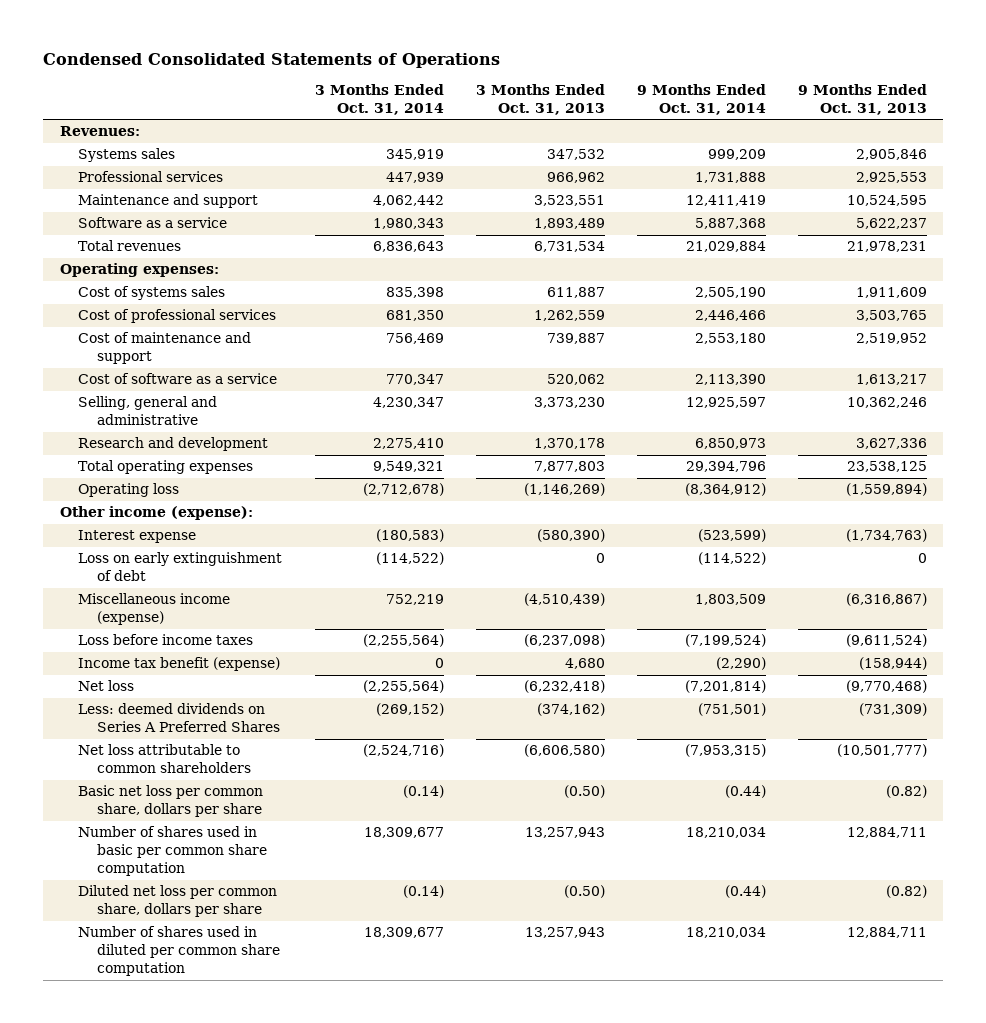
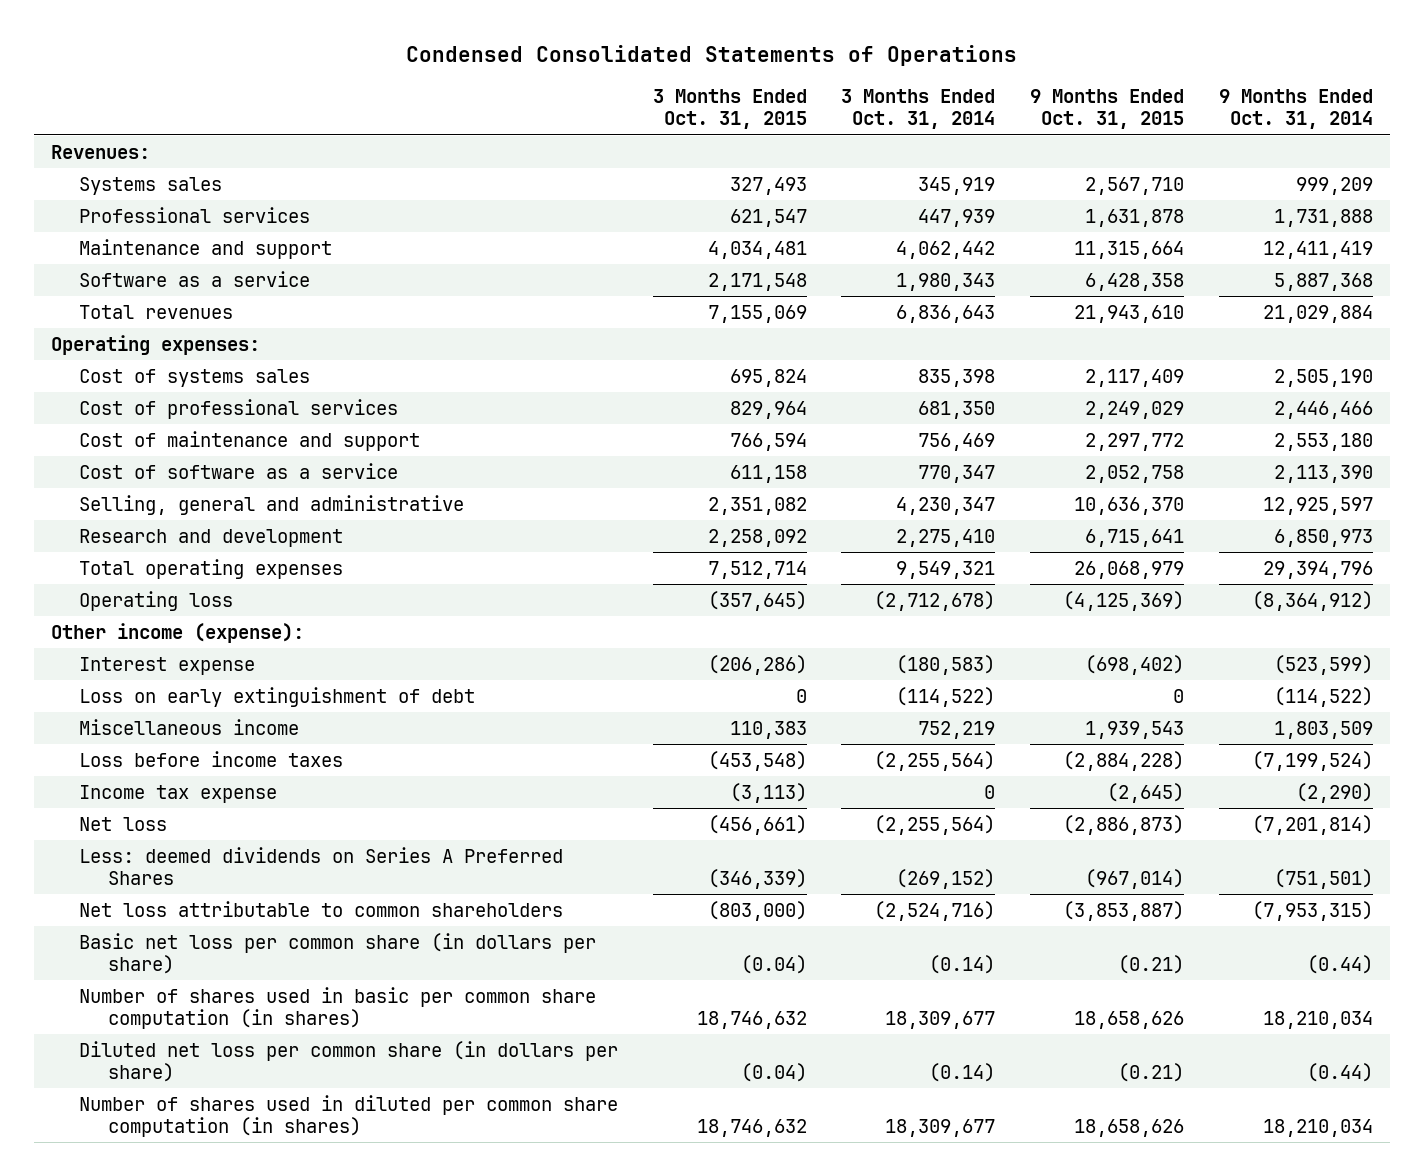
- | 3 Months Ended Oct. 31, 2014 | 3 Months Ended Oct. 31, 2013 | 9 Months Ended Oct. 31, 2014 | 9 Months Ended Oct. 31, 2013
+ | 3 Months Ended Oct. 31, 2015 | 3 Months Ended Oct. 31, 2014 | 9 Months Ended Oct. 31, 2015 | 9 Months Ended Oct. 31, 2014
- Miscellaneous income (expense) | 752,219 | (4,510,439) | 1,803,509 | (6,316,867)
+ Miscellaneous income | 110,383 | 752,219 | 1,939,543 | 1,803,509
- Income tax benefit (expense) | 0 | 4,680 | (2,290) | (158,944)
+ Income tax expense | (3,113) | 0 | (2,645) | (2,290)
- Basic net loss per common share, dollars per share | (0.14) | (0.50) | (0.44) | (0.82)
- Number of shares used in basic per common share computation | 18,309,677 | 13,257,943 | 18,210,034 | 12,884,711
- Diluted net loss per common share, dollars per share | (0.14) | (0.50) | (0.44) | (0.82)
- Number of shares used in diluted per common share computation | 18,309,677 | 13,257,943 | 18,210,034 | 12,884,711
+ Basic net loss per common share (in dollars per share) | (0.04) | (0.14) | (0.21) | (0.44)
+ Number of shares used in basic per common share computation (in shares) | 18,746,632 | 18,309,677 | 18,658,626 | 18,210,034
+ Diluted net loss per common share (in dollars per share) | (0.04) | (0.14) | (0.21) | (0.44)
+ Number of shares used in diluted per common share computation (in shares) | 18,746,632 | 18,309,677 | 18,658,626 | 18,210,034

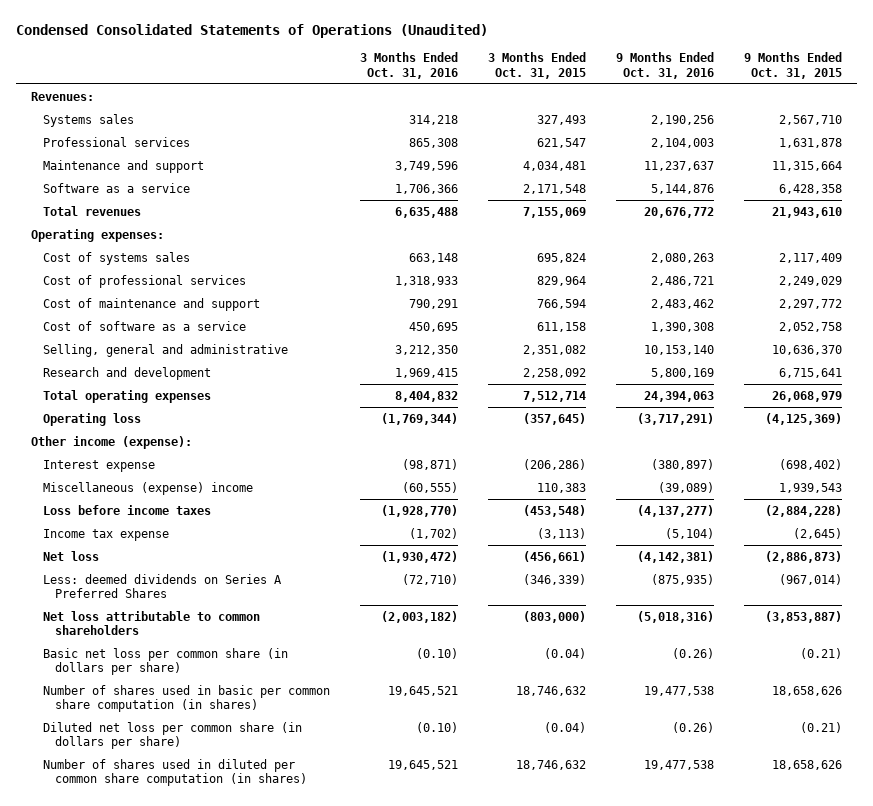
- Condensed Consolidated Statements of Operations
+ Condensed Consolidated Statements of Operations (Unaudited)
- | 3 Months Ended Oct. 31, 2015 | 3 Months Ended Oct. 31, 2014 | 9 Months Ended Oct. 31, 2015 | 9 Months Ended Oct. 31, 2014
+ | 3 Months Ended Oct. 31, 2016 | 3 Months Ended Oct. 31, 2015 | 9 Months Ended Oct. 31, 2016 | 9 Months Ended Oct. 31, 2015
- Loss on early extinguishment of debt | 0 | (114,522) | 0 | (114,522)
- Miscellaneous income | 110,383 | 752,219 | 1,939,543 | 1,803,509
+ Miscellaneous (expense) income | (60,555) | 110,383 | (39,089) | 1,939,543

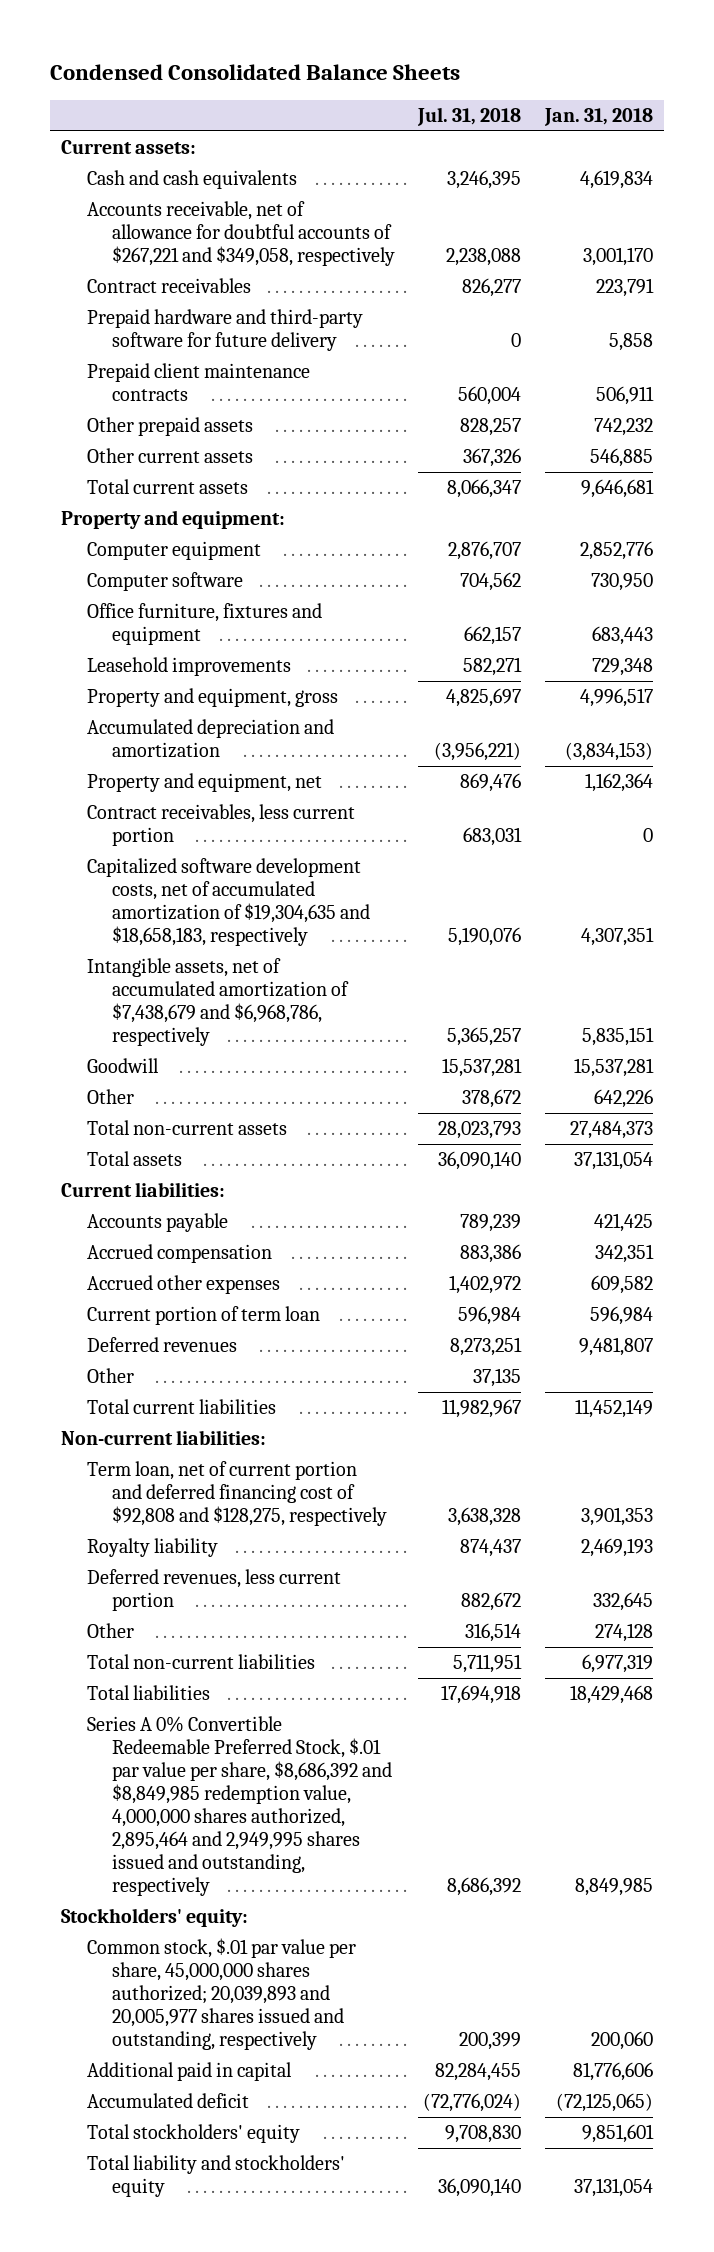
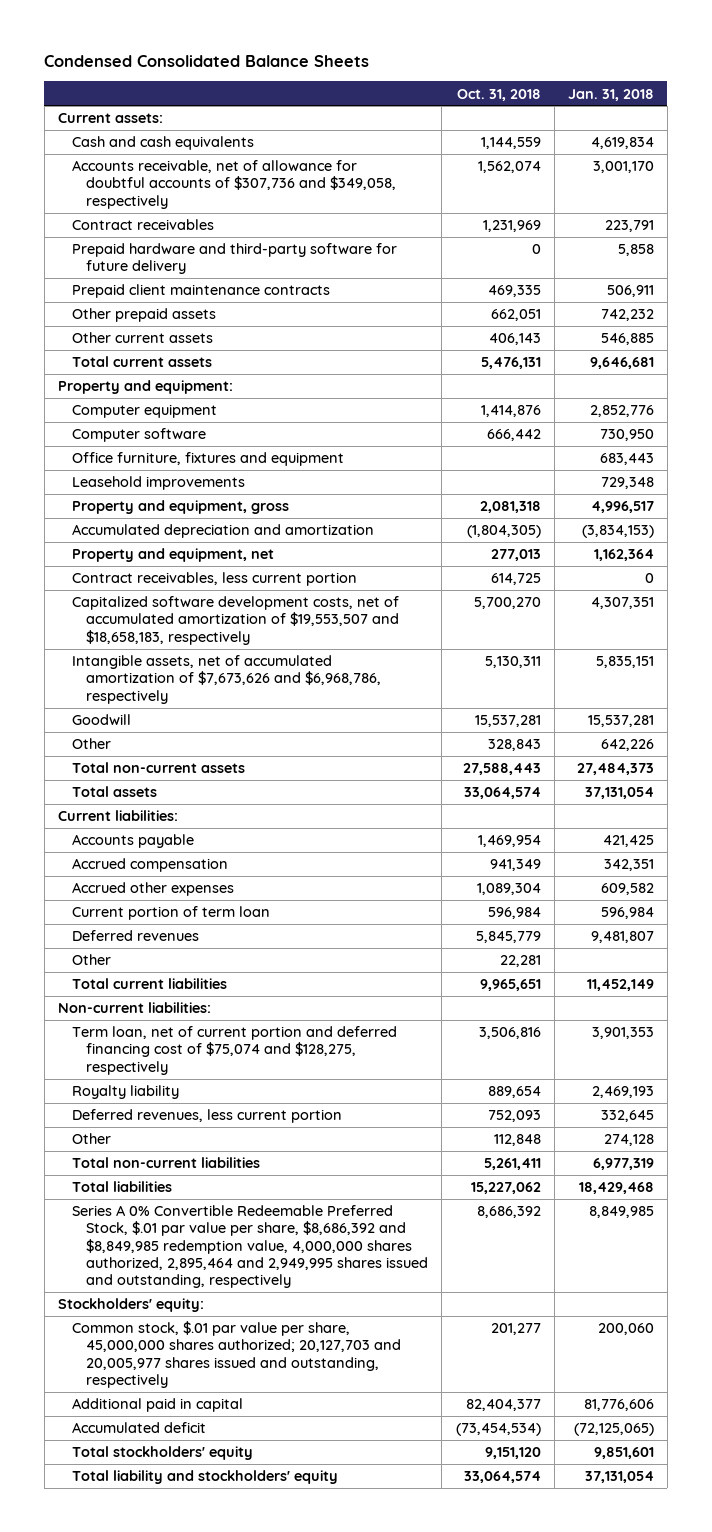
- | Jul. 31, 2018 | Jan. 31, 2018
+ | Oct. 31, 2018 | Jan. 31, 2018
- Accounts receivable, net of allowance for doubtful accounts of $267,221 and $349,058, respectively | 2,238,088 | 3,001,170
+ Accounts receivable, net of allowance for doubtful accounts of $307,736 and $349,058, respectively | 1,562,074 | 3,001,170
- Capitalized software development costs, net of accumulated amortization of $19,304,635 and $18,658,183, respectively | 5,190,076 | 4,307,351
- Intangible assets, net of accumulated amortization of $7,438,679 and $6,968,786, respectively | 5,365,257 | 5,835,151
+ Capitalized software development costs, net of accumulated amortization of $19,553,507 and $18,658,183, respectively | 5,700,270 | 4,307,351
+ Intangible assets, net of accumulated amortization of $7,673,626 and $6,968,786, respectively | 5,130,311 | 5,835,151
- Term loan, net of current portion and deferred financing cost of $92,808 and $128,275, respectively | 3,638,328 | 3,901,353
+ Term loan, net of current portion and deferred financing cost of $75,074 and $128,275, respectively | 3,506,816 | 3,901,353
- Common stock, $.01 par value per share, 45,000,000 shares authorized; 20,039,893 and 20,005,977 shares issued and outstanding, respectively | 200,399 | 200,060
+ Common stock, $.01 par value per share, 45,000,000 shares authorized; 20,127,703 and 20,005,977 shares issued and outstanding, respectively | 201,277 | 200,060

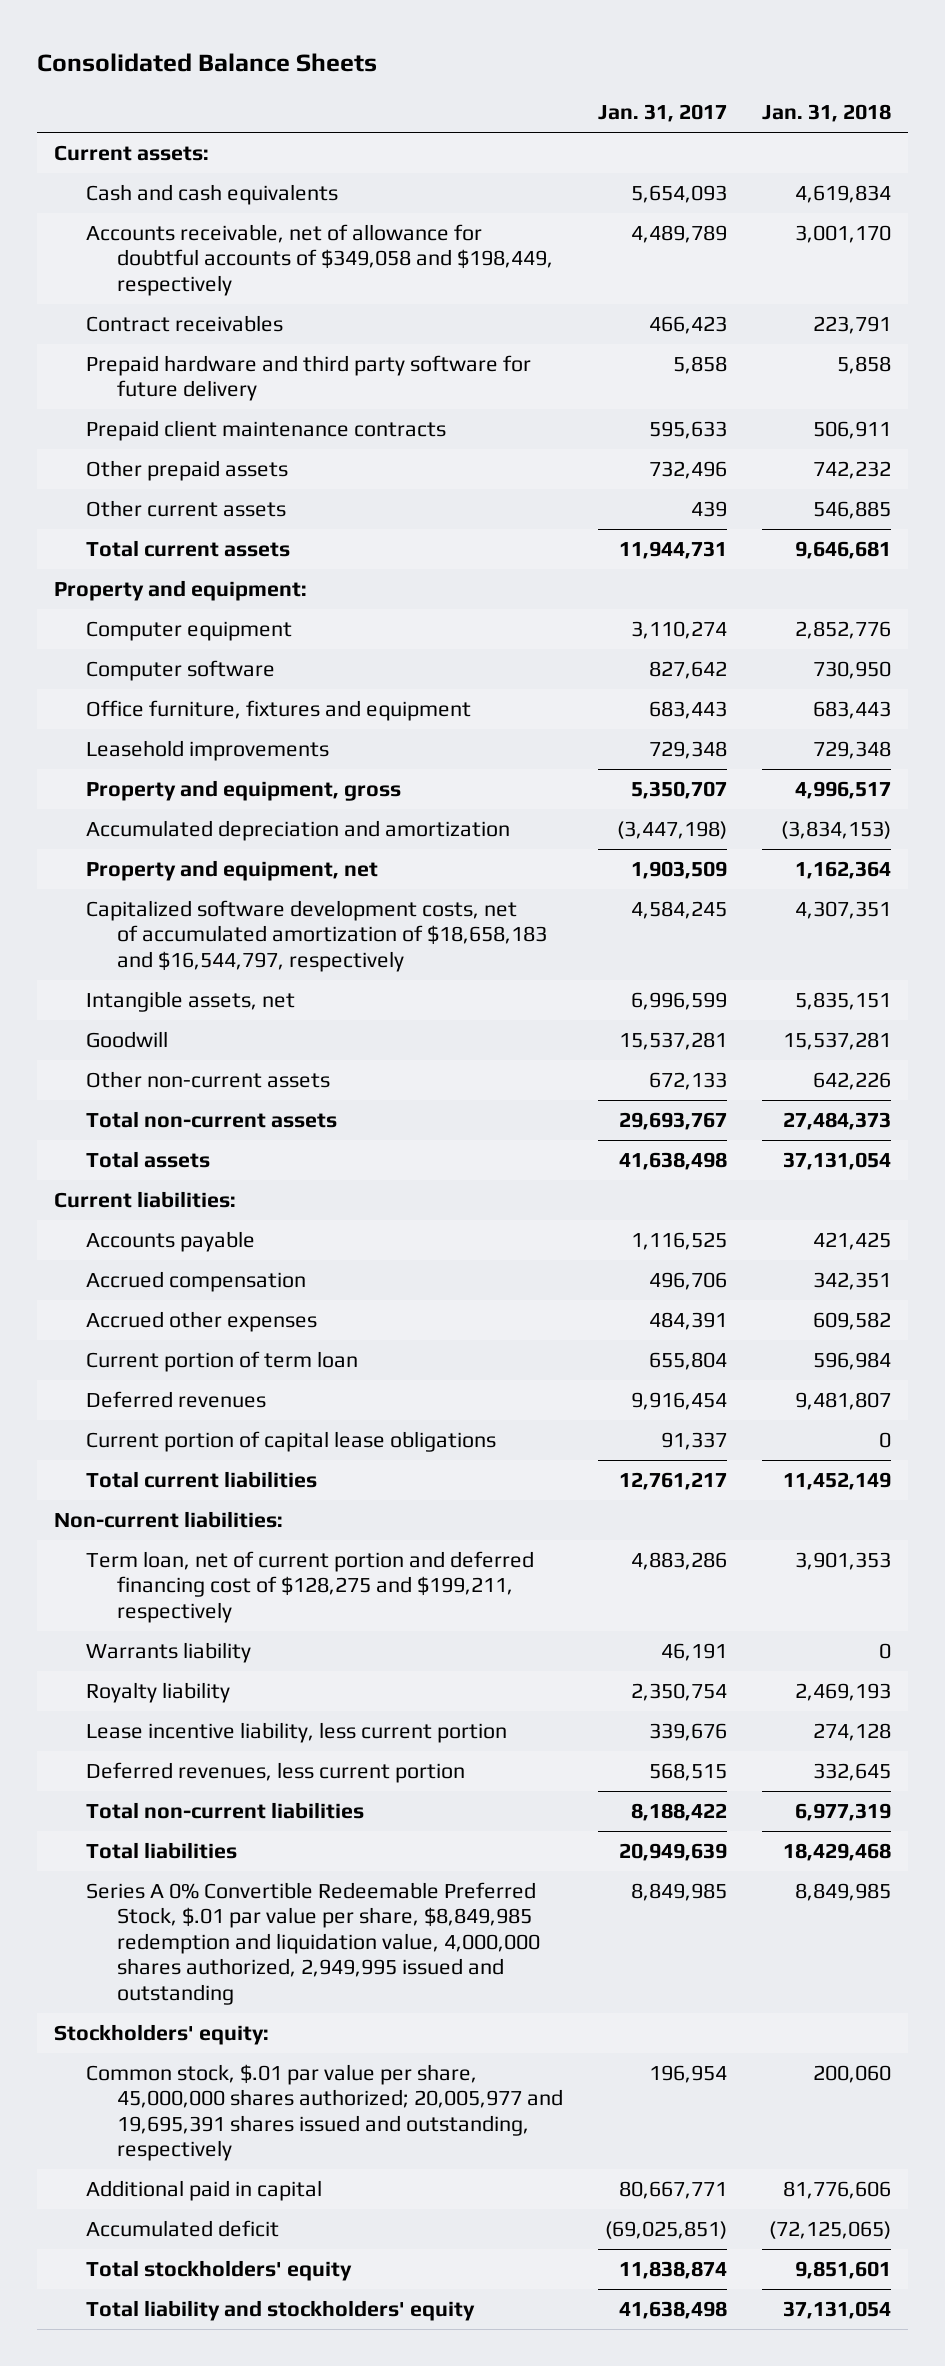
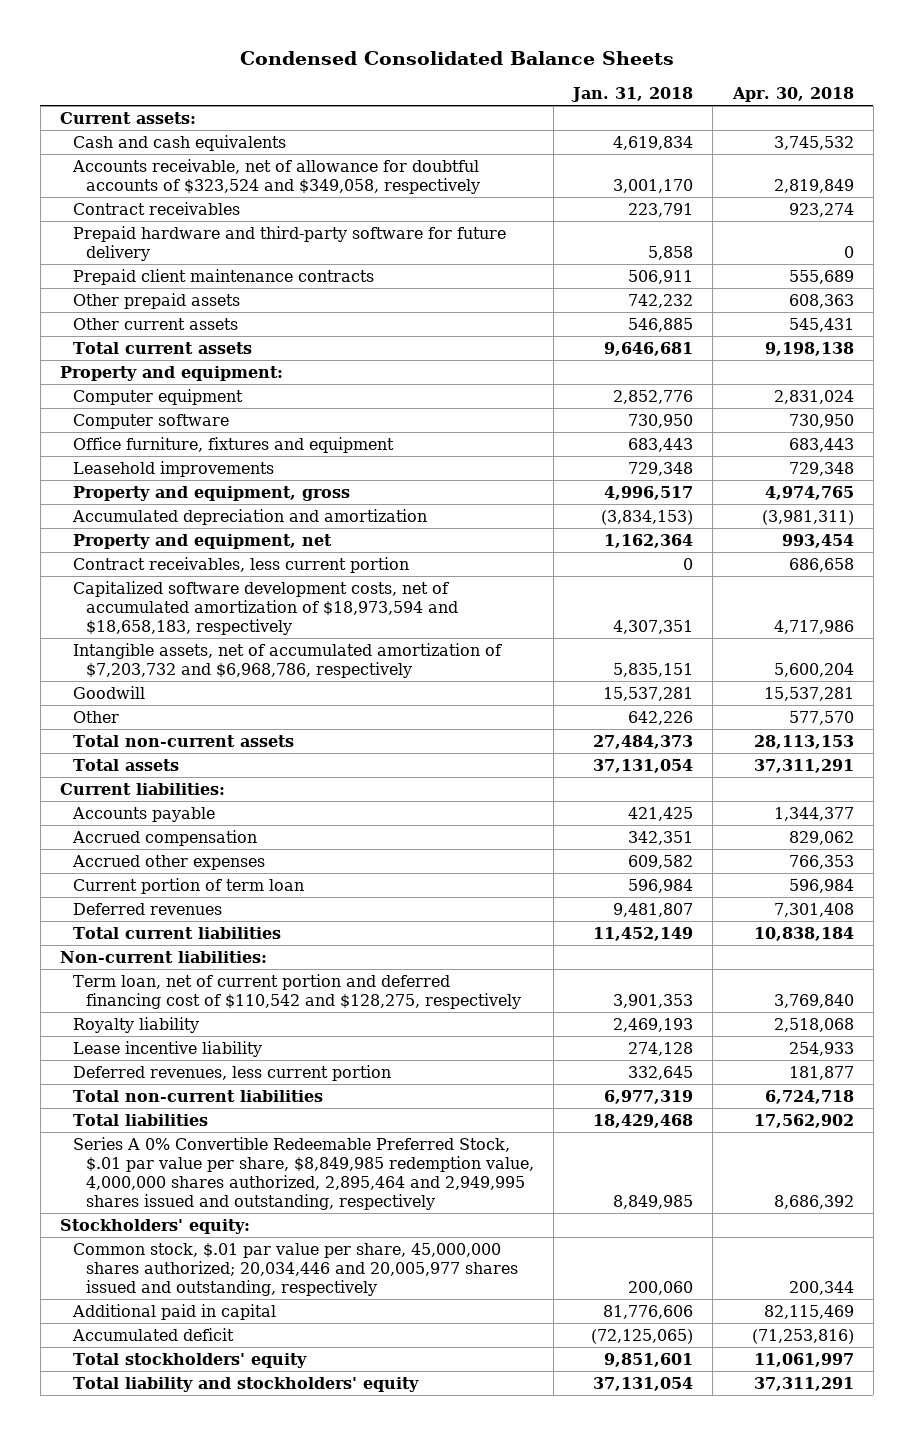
- Consolidated Balance Sheets
+ Condensed Consolidated Balance Sheets
- | Jan. 31, 2017 | Jan. 31, 2018
+ | Jan. 31, 2018 | Apr. 30, 2018
- Accounts receivable, net of allowance for doubtful accounts of $349,058 and $198,449, respectively | 4,489,789 | 3,001,170
+ Accounts receivable, net of allowance for doubtful accounts of $323,524 and $349,058, respectively | 3,001,170 | 2,819,849
- Prepaid hardware and third party software for future delivery | 5,858 | 5,858
+ Prepaid hardware and third-party software for future delivery | 5,858 | 0
- Capitalized software development costs, net of accumulated amortization of $18,658,183 and $16,544,797, respectively | 4,584,245 | 4,307,351
- Intangible assets, net | 6,996,599 | 5,835,151
+ Contract receivables, less current portion | 0 | 686,658
+ Capitalized software development costs, net of accumulated amortization of $18,973,594 and $18,658,183, respectively | 4,307,351 | 4,717,986
+ Intangible assets, net of accumulated amortization of $7,203,732 and $6,968,786, respectively | 5,835,151 | 5,600,204
- Other non-current assets | 672,133 | 642,226
+ Other | 642,226 | 577,570
- Current portion of capital lease obligations | 91,337 | 0
- Term loan, net of current portion and deferred financing cost of $128,275 and $199,211, respectively | 4,883,286 | 3,901,353
- Warrants liability | 46,191 | 0
+ Term loan, net of current portion and deferred financing cost of $110,542 and $128,275, respectively | 3,901,353 | 3,769,840
- Lease incentive liability, less current portion | 339,676 | 274,128
+ Lease incentive liability | 274,128 | 254,933
- Series A 0% Convertible Redeemable Preferred Stock, $.01 par value per share, $8,849,985 redemption and liquidation value, 4,000,000 shares authorized, 2,949,995 issued and outstanding | 8,849,985 | 8,849,985
+ Series A 0% Convertible Redeemable Preferred Stock, $.01 par value per share, $8,849,985 redemption value, 4,000,000 shares authorized, 2,895,464 and 2,949,995 shares issued and outstanding, respectively | 8,849,985 | 8,686,392
- Common stock, $.01 par value per share, 45,000,000 shares authorized; 20,005,977 and 19,695,391 shares issued and outstanding, respectively | 196,954 | 200,060
+ Common stock, $.01 par value per share, 45,000,000 shares authorized; 20,034,446 and 20,005,977 shares issued and outstanding, respectively | 200,060 | 200,344

